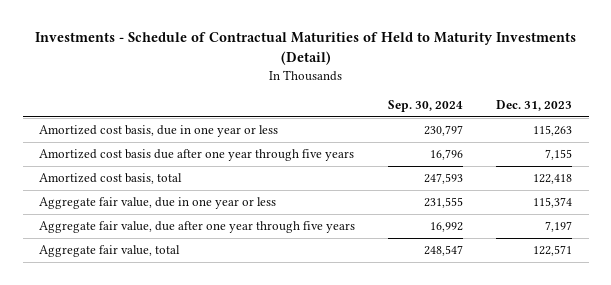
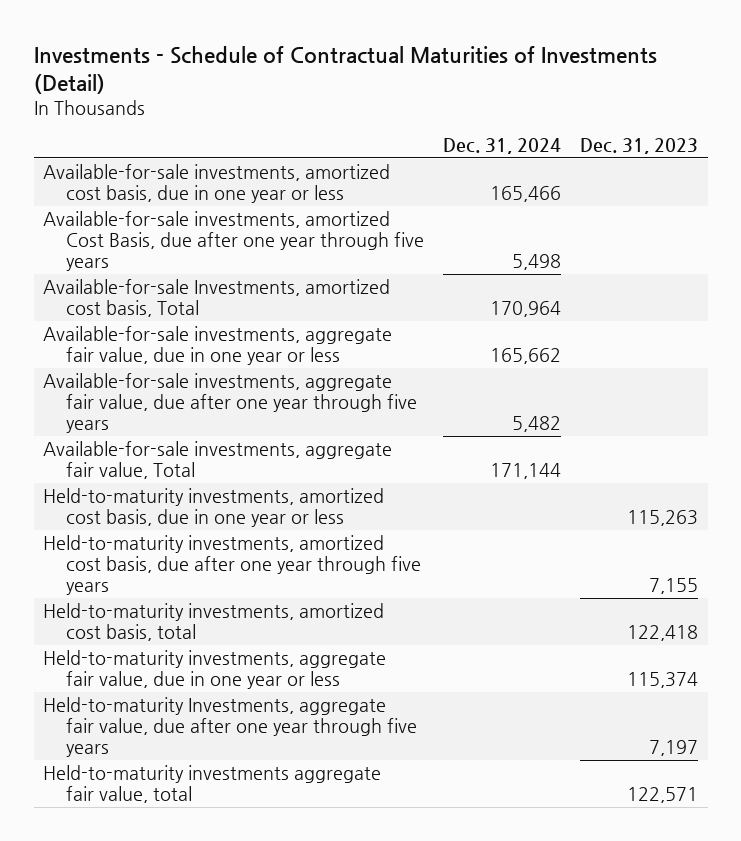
- Investments - Schedule of Contractual Maturities of Held to Maturity Investments (Detail)
+ Investments - Schedule of Contractual Maturities of Investments (Detail)
- | Sep. 30, 2024 | Dec. 31, 2023
+ | Dec. 31, 2024 | Dec. 31, 2023
- Amortized cost basis, due in one year or less | 230,797 | 115,263
- Amortized cost basis due after one year through five years | 16,796 | 7,155
- Amortized cost basis, total | 247,593 | 122,418
- Aggregate fair value, due in one year or less | 231,555 | 115,374
- Aggregate fair value, due after one year through five years | 16,992 | 7,197
- Aggregate fair value, total | 248,547 | 122,571
+ Available-for-sale investments, amortized cost basis, due in one year or less | 165,466 |
+ Available-for-sale investments, amortized Cost Basis, due after one year through five years | 5,498 |
+ Available-for-sale Investments, amortized cost basis, Total | 170,964 |
+ Available-for-sale investments, aggregate fair value, due in one year or less | 165,662 |
+ Available-for-sale investments, aggregate fair value, due after one year through five years | 5,482 |
+ Available-for-sale investments, aggregate fair value, Total | 171,144 |
+ Held-to-maturity investments, amortized cost basis, due in one year or less | | 115,263
+ Held-to-maturity investments, amortized cost basis, due after one year through five years | | 7,155
+ Held-to-maturity investments, amortized cost basis, total | | 122,418
+ Held-to-maturity investments, aggregate fair value, due in one year or less | | 115,374
+ Held-to-maturity Investments, aggregate fair value, due after one year through five years | | 7,197
+ Held-to-maturity investments aggregate fair value, total | | 122,571

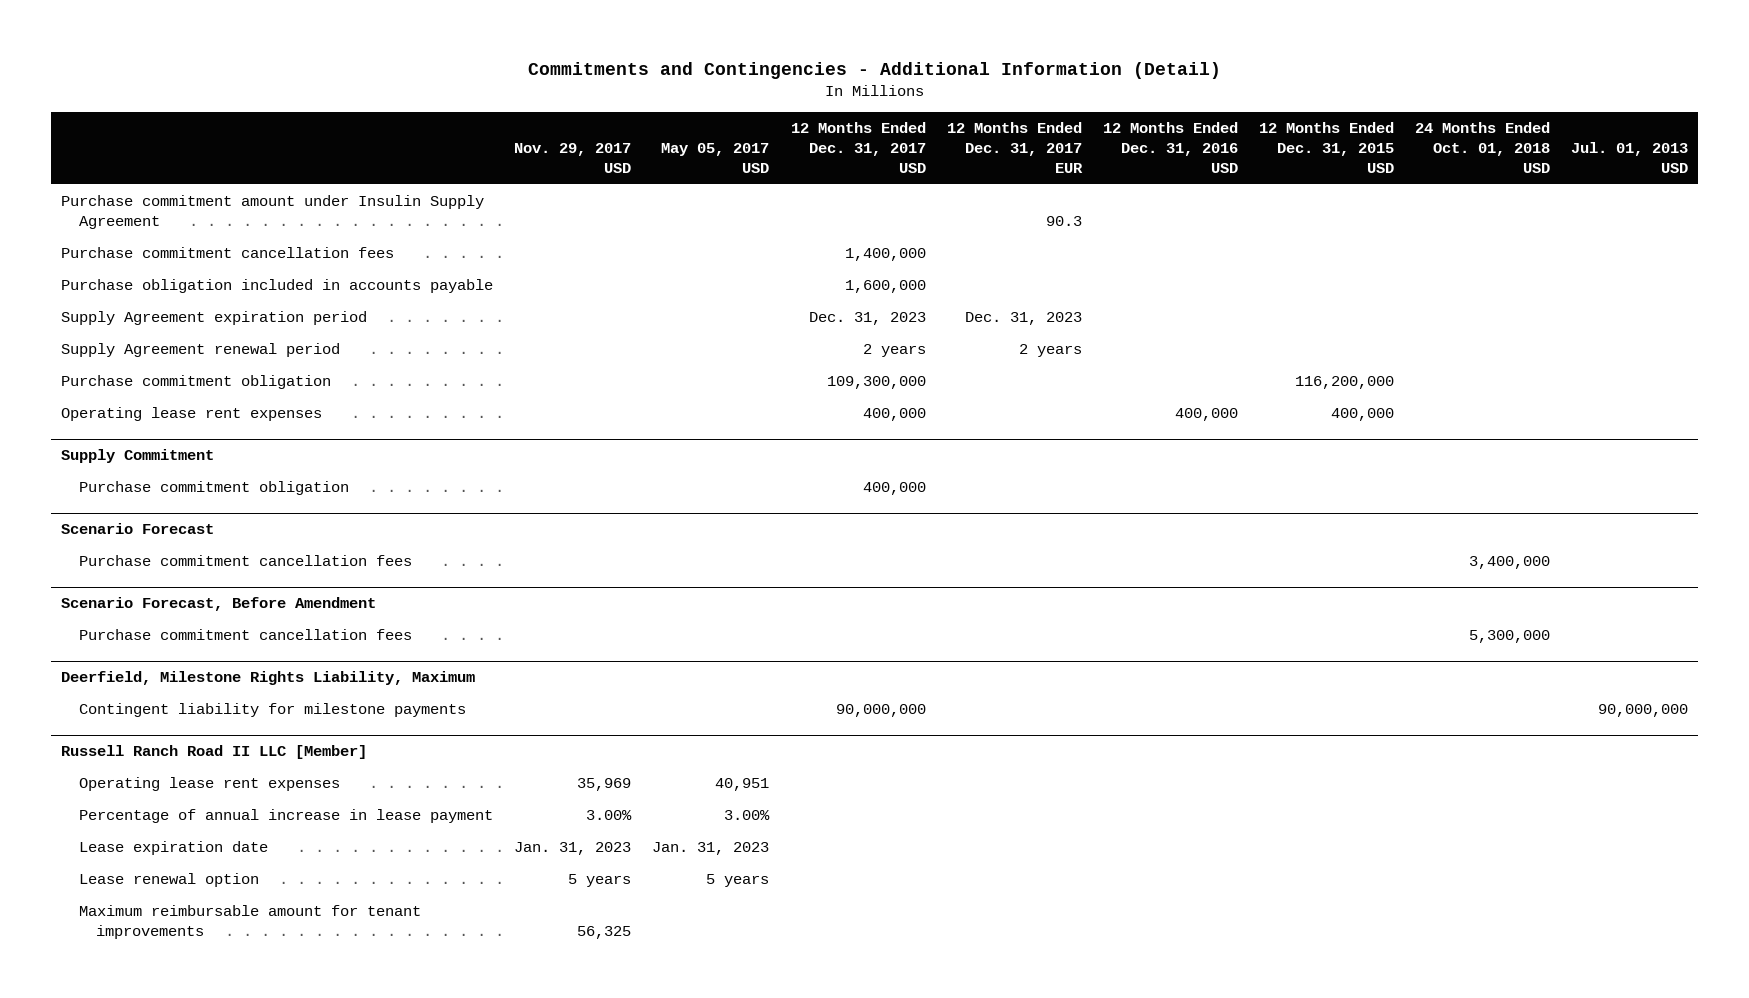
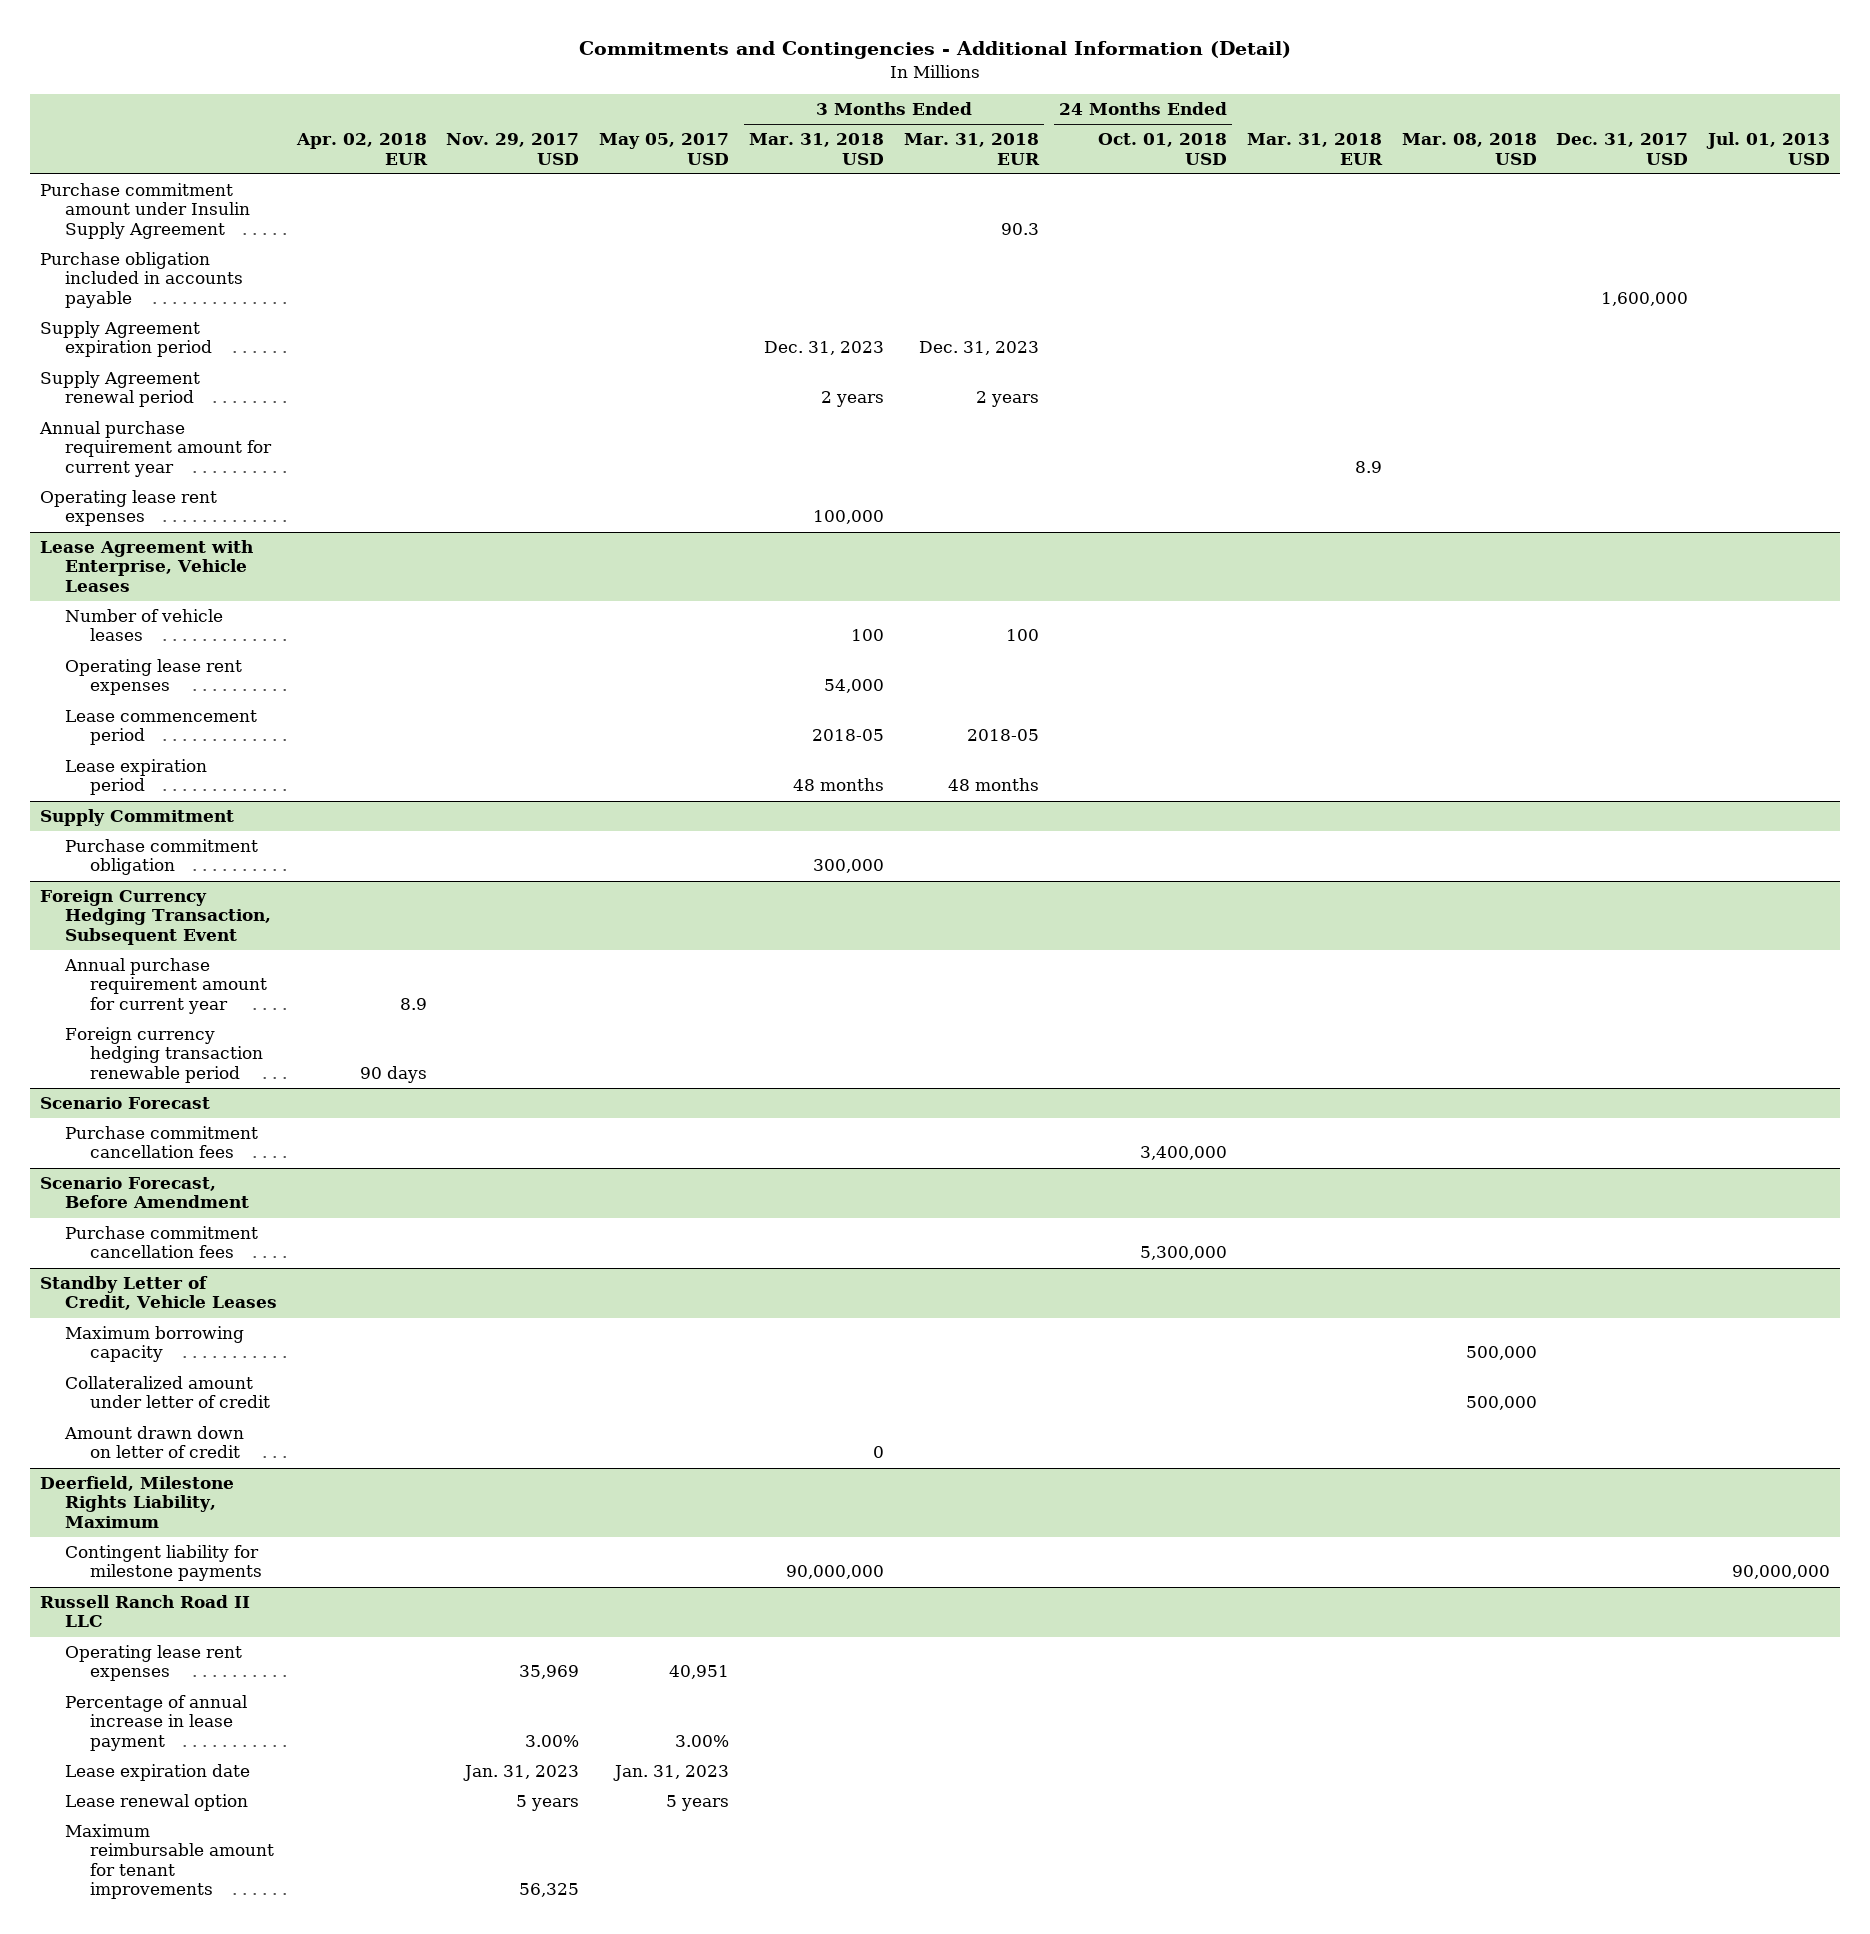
- | Nov. 29, 2017 USD | May 05, 2017 USD | 12 Months Ended Dec. 31, 2017 USD | 12 Months Ended Dec. 31, 2017 EUR | 12 Months Ended Dec. 31, 2016 USD | 12 Months Ended Dec. 31, 2015 USD | 24 Months Ended Oct. 01, 2018 USD | Jul. 01, 2013 USD
+ | Apr. 02, 2018 EUR | Nov. 29, 2017 USD | May 05, 2017 USD | 3 Months Ended Mar. 31, 2018 USD | 3 Months Ended Mar. 31, 2018 EUR | 24 Months Ended Oct. 01, 2018 USD | Mar. 31, 2018 EUR | Mar. 08, 2018 USD | Dec. 31, 2017 USD | Jul. 01, 2013 USD
- Purchase commitment cancellation fees | | | 1,400,000 | | | | |
- Purchase commitment obligation | | | 109,300,000 | | | 116,200,000 | |
+ Annual purchase requirement amount for current year | | | | | | | 8.9 | | |
+ Lease Agreement with Enterprise, Vehicle Leases
+ Number of vehicle leases | | | | 100 | 100 | | | | |
+ Operating lease rent expenses | | | | 54,000 | | | | | |
+ Lease commencement period | | | | 2018-05 | 2018-05 | | | | |
+ Lease expiration period | | | | 48 months | 48 months | | | | |
+ Foreign Currency Hedging Transaction, Subsequent Event
+ Annual purchase requirement amount for current year | 8.9 | | | | | | | | |
+ Foreign currency hedging transaction renewable period | 90 days | | | | | | | | |
+ Standby Letter of Credit, Vehicle Leases
+ Maximum borrowing capacity | | | | | | | | 500,000 | |
+ Collateralized amount under letter of credit | | | | | | | | 500,000 | |
+ Amount drawn down on letter of credit | | | | 0 | | | | | |
- Russell Ranch Road II LLC [Member]
+ Russell Ranch Road II LLC

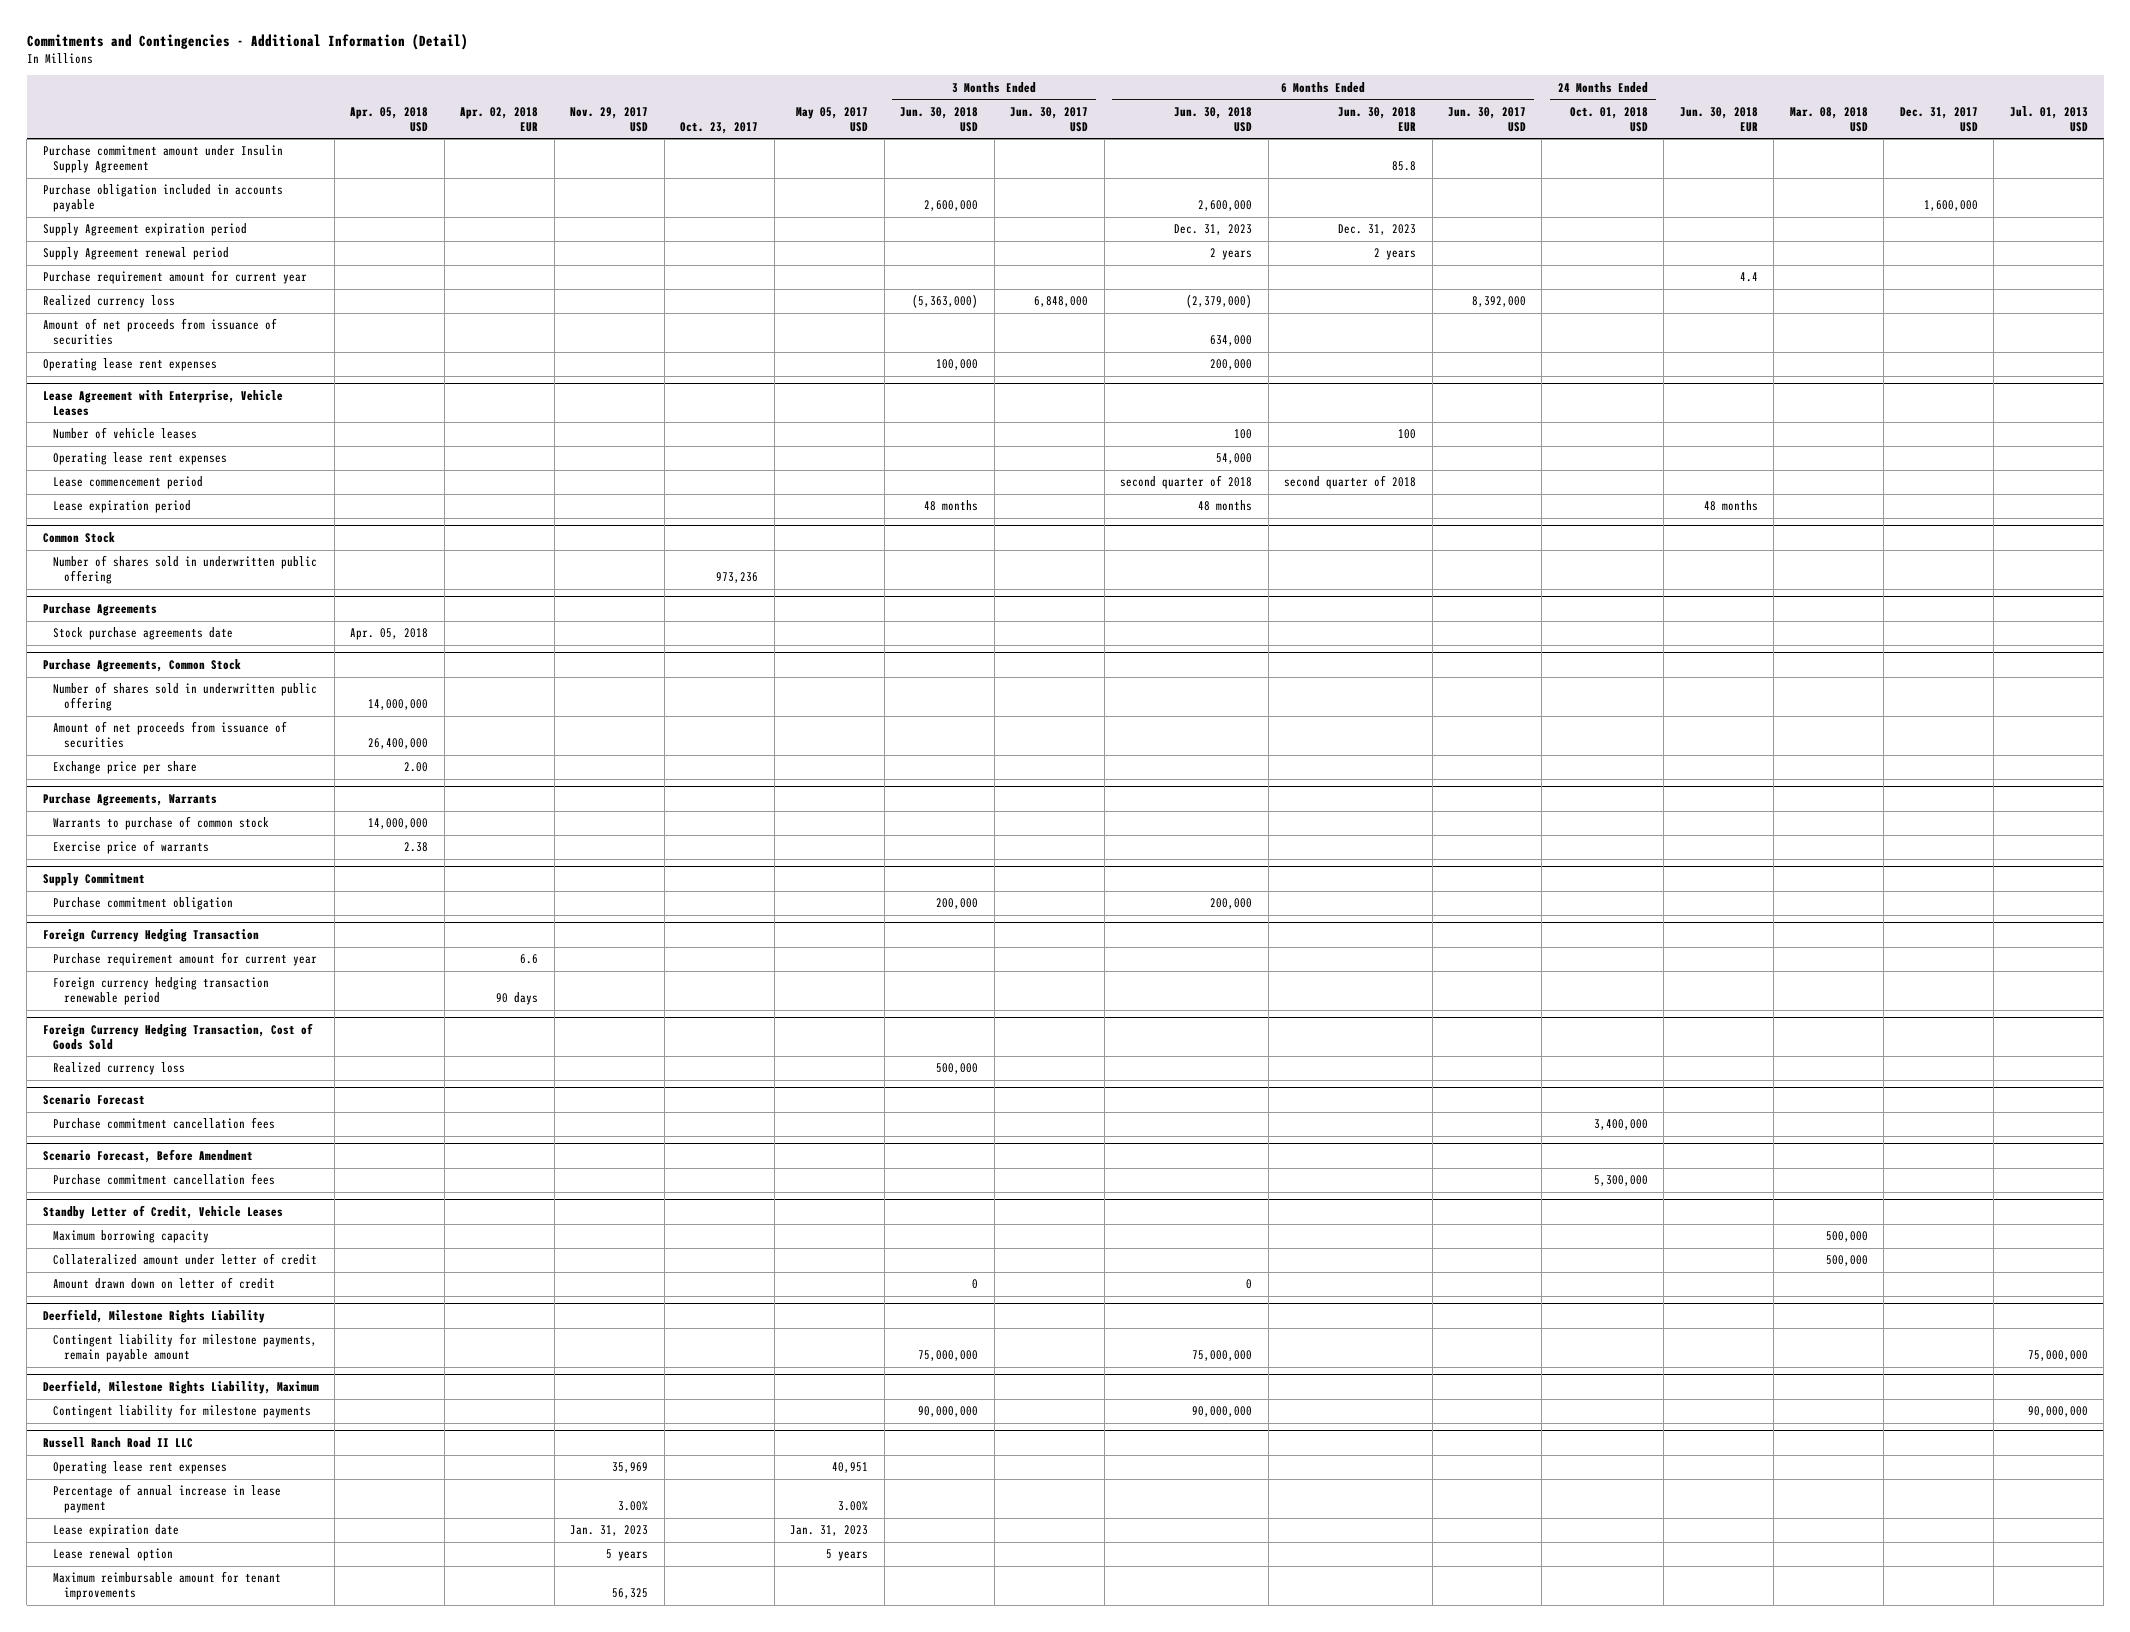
- | Apr. 02, 2018 EUR | Nov. 29, 2017 USD | May 05, 2017 USD | 3 Months Ended Mar. 31, 2018 USD | 3 Months Ended Mar. 31, 2018 EUR | 24 Months Ended Oct. 01, 2018 USD | Mar. 31, 2018 EUR | Mar. 08, 2018 USD | Dec. 31, 2017 USD | Jul. 01, 2013 USD
+ | Apr. 05, 2018 USD | Apr. 02, 2018 EUR | Nov. 29, 2017 USD | Oct. 23, 2017 | May 05, 2017 USD | 3 Months Ended Jun. 30, 2018 USD | 3 Months Ended Jun. 30, 2017 USD | 6 Months Ended Jun. 30, 2018 USD | 6 Months Ended Jun. 30, 2018 EUR | 6 Months Ended Jun. 30, 2017 USD | 24 Months Ended Oct. 01, 2018 USD | Jun. 30, 2018 EUR | Mar. 08, 2018 USD | Dec. 31, 2017 USD | Jul. 01, 2013 USD
- Annual purchase requirement amount for current year | | | | | | | 8.9 | | |
+ Purchase requirement amount for current year | | | | | | | | | | | | 4.4 | | |
+ Realized currency loss | | | | | | (5,363,000) | 6,848,000 | (2,379,000) | | 8,392,000 | | | | |
+ Amount of net proceeds from issuance of securities | | | | | | | | 634,000 | | | | | | |
+ Common Stock
+ Number of shares sold in underwritten public offering | | | | 973,236 | | | | | | | | | | |
+ Purchase Agreements
+ Stock purchase agreements date | Apr. 05, 2018 | | | | | | | | | | | | | |
+ Purchase Agreements, Common Stock
+ Number of shares sold in underwritten public offering | 14,000,000 | | | | | | | | | | | | | |
+ Amount of net proceeds from issuance of securities | 26,400,000 | | | | | | | | | | | | | |
+ Exchange price per share | 2.00 | | | | | | | | | | | | | |
+ Purchase Agreements, Warrants
+ Warrants to purchase of common stock | 14,000,000 | | | | | | | | | | | | | |
+ Exercise price of warrants | 2.38 | | | | | | | | | | | | | |
- Foreign Currency Hedging Transaction, Subsequent Event
- Annual purchase requirement amount for current year | 8.9 | | | | | | | | |
+ Foreign Currency Hedging Transaction
+ Purchase requirement amount for current year | | 6.6 | | | | | | | | | | | | |
+ Foreign Currency Hedging Transaction, Cost of Goods Sold
+ Realized currency loss | | | | | | 500,000 | | | | | | | | |
+ Deerfield, Milestone Rights Liability
+ Contingent liability for milestone payments, remain payable amount | | | | | | 75,000,000 | | 75,000,000 | | | | | | | 75,000,000

